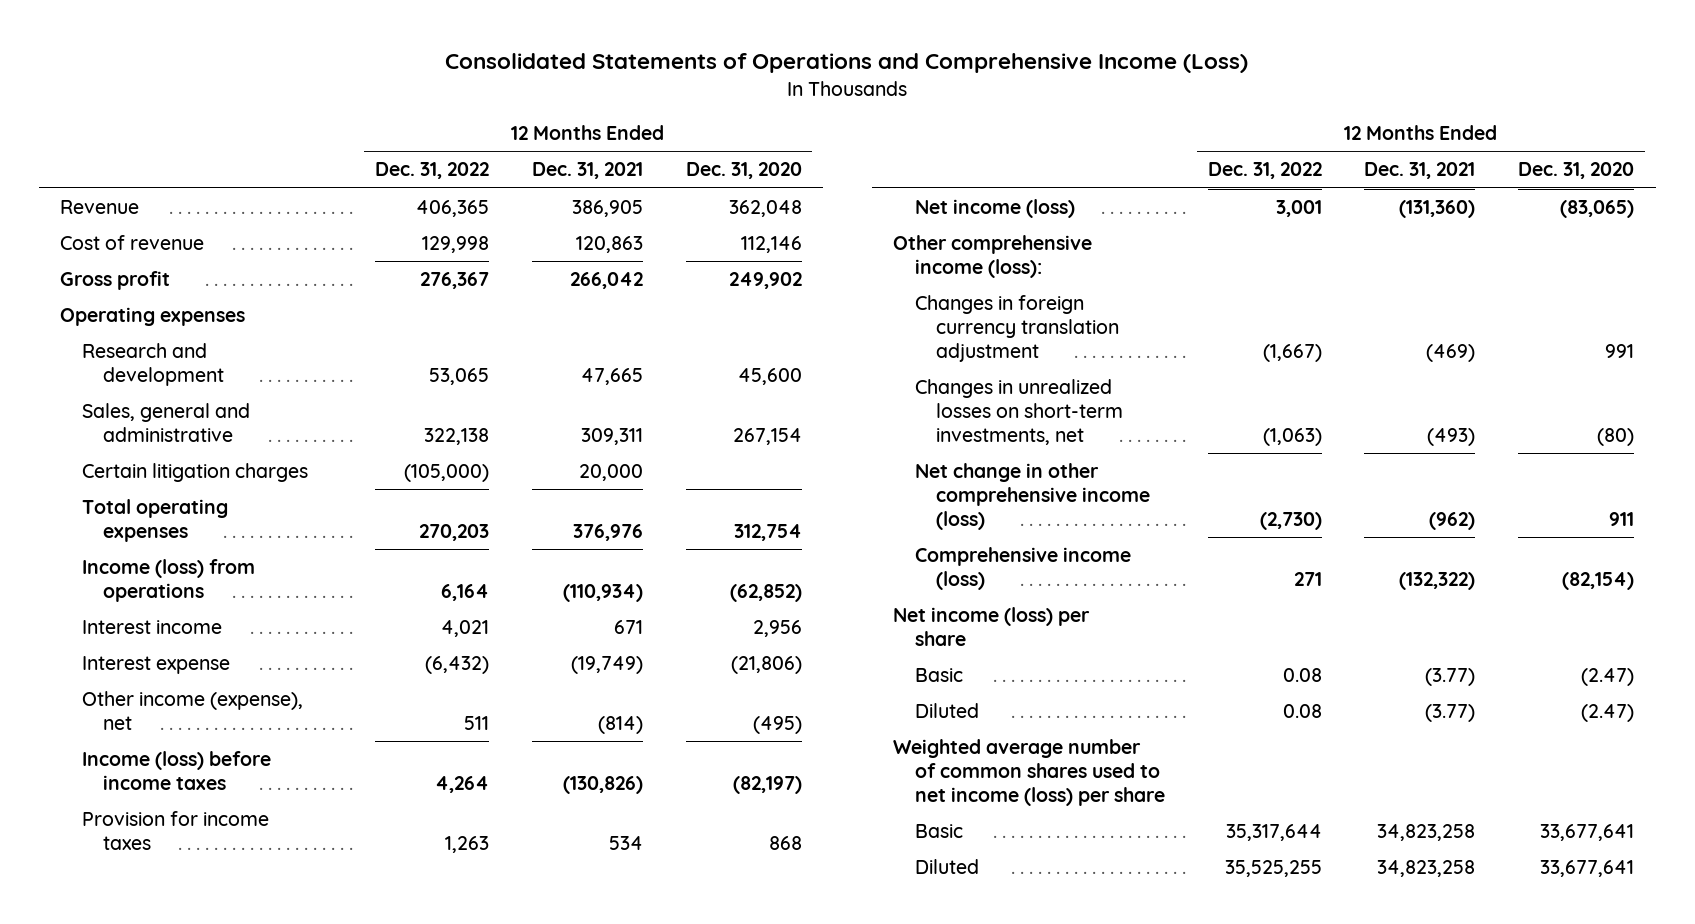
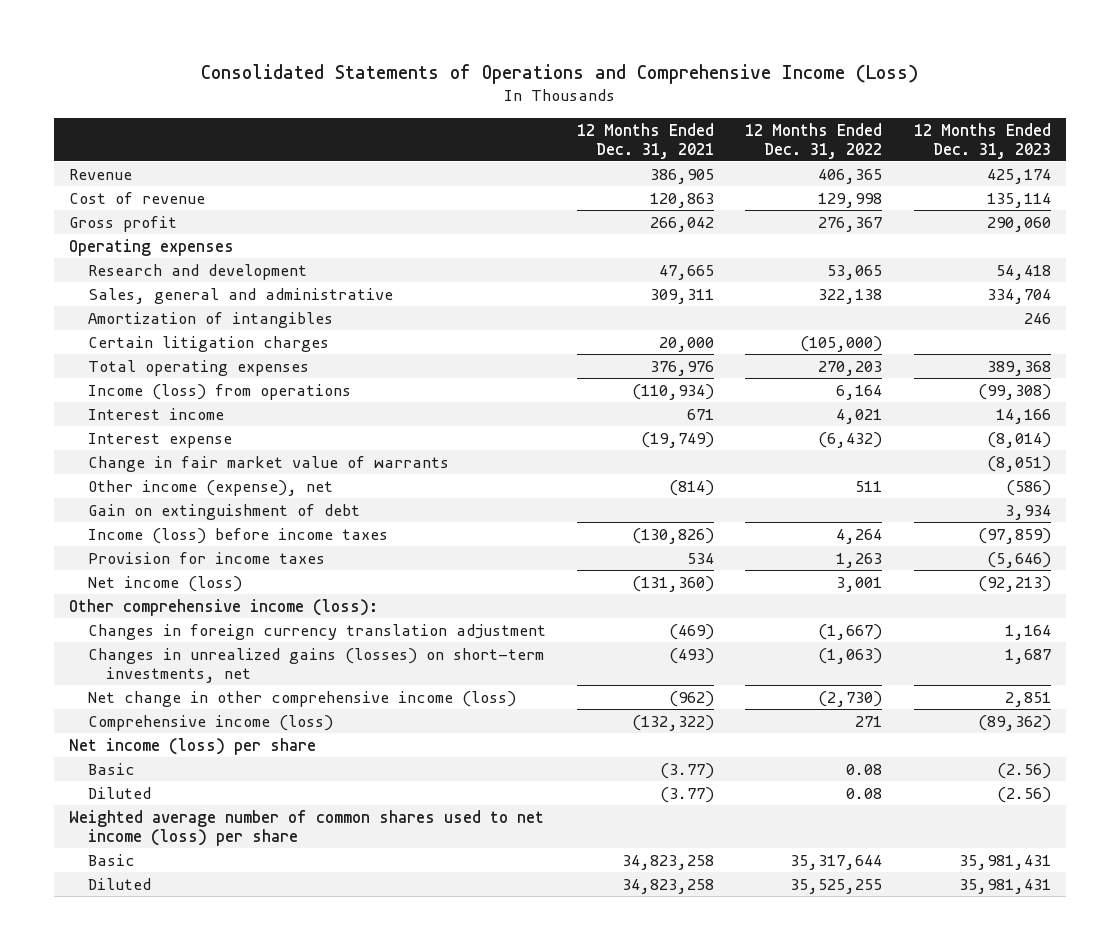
- | 12 Months Ended Dec. 31, 2022 | 12 Months Ended Dec. 31, 2021 | 12 Months Ended Dec. 31, 2020
+ | 12 Months Ended Dec. 31, 2021 | 12 Months Ended Dec. 31, 2022 | 12 Months Ended Dec. 31, 2023
+ Amortization of intangibles | | | 246
+ Change in fair market value of warrants | | | (8,051)
+ Gain on extinguishment of debt | | | 3,934
- Changes in unrealized losses on short-term investments, net | (1,063) | (493) | (80)
+ Changes in unrealized gains (losses) on short-term investments, net | (493) | (1,063) | 1,687

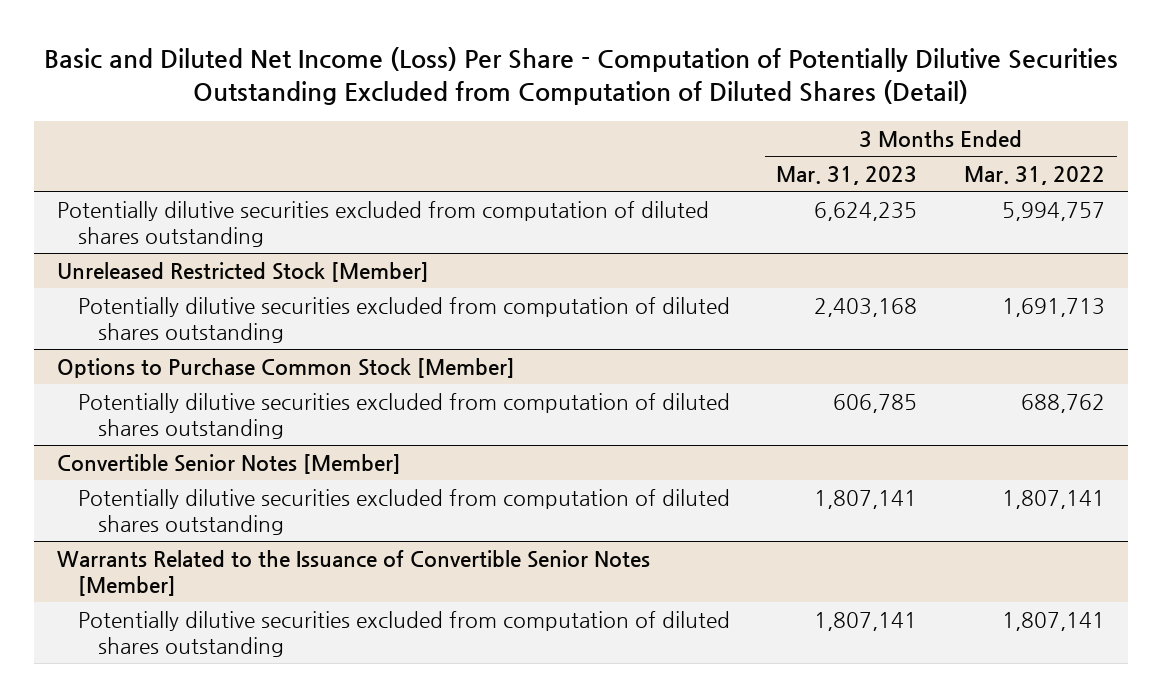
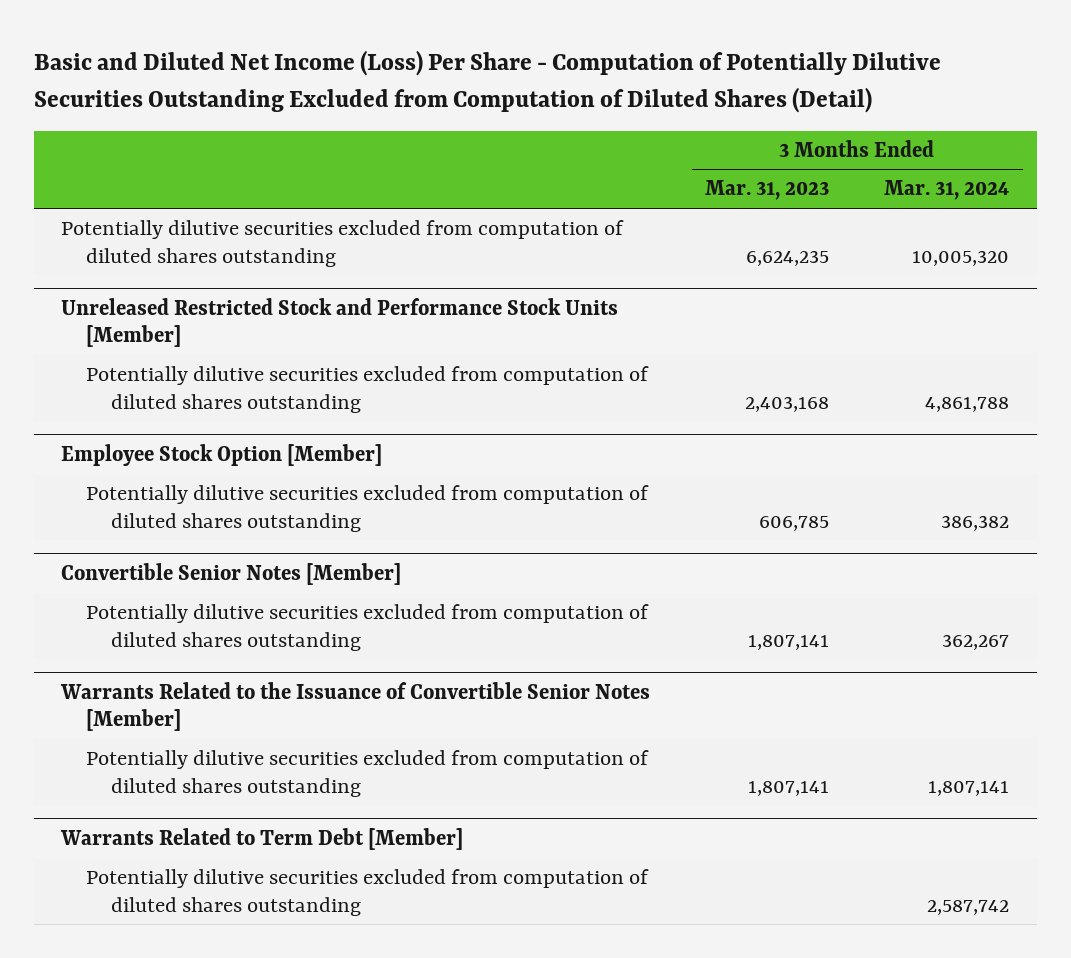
- | 3 Months Ended Mar. 31, 2023 | 3 Months Ended Mar. 31, 2022
+ | 3 Months Ended Mar. 31, 2023 | 3 Months Ended Mar. 31, 2024
- Unreleased Restricted Stock [Member]
+ Unreleased Restricted Stock and Performance Stock Units [Member]
- Options to Purchase Common Stock [Member]
+ Employee Stock Option [Member]
+ Warrants Related to Term Debt [Member]
+ Potentially dilutive securities excluded from computation of diluted shares outstanding | | 2,587,742

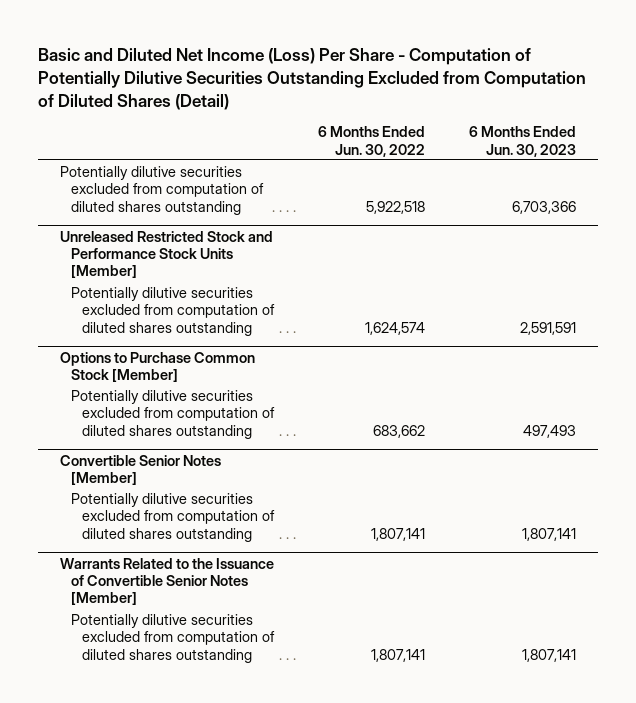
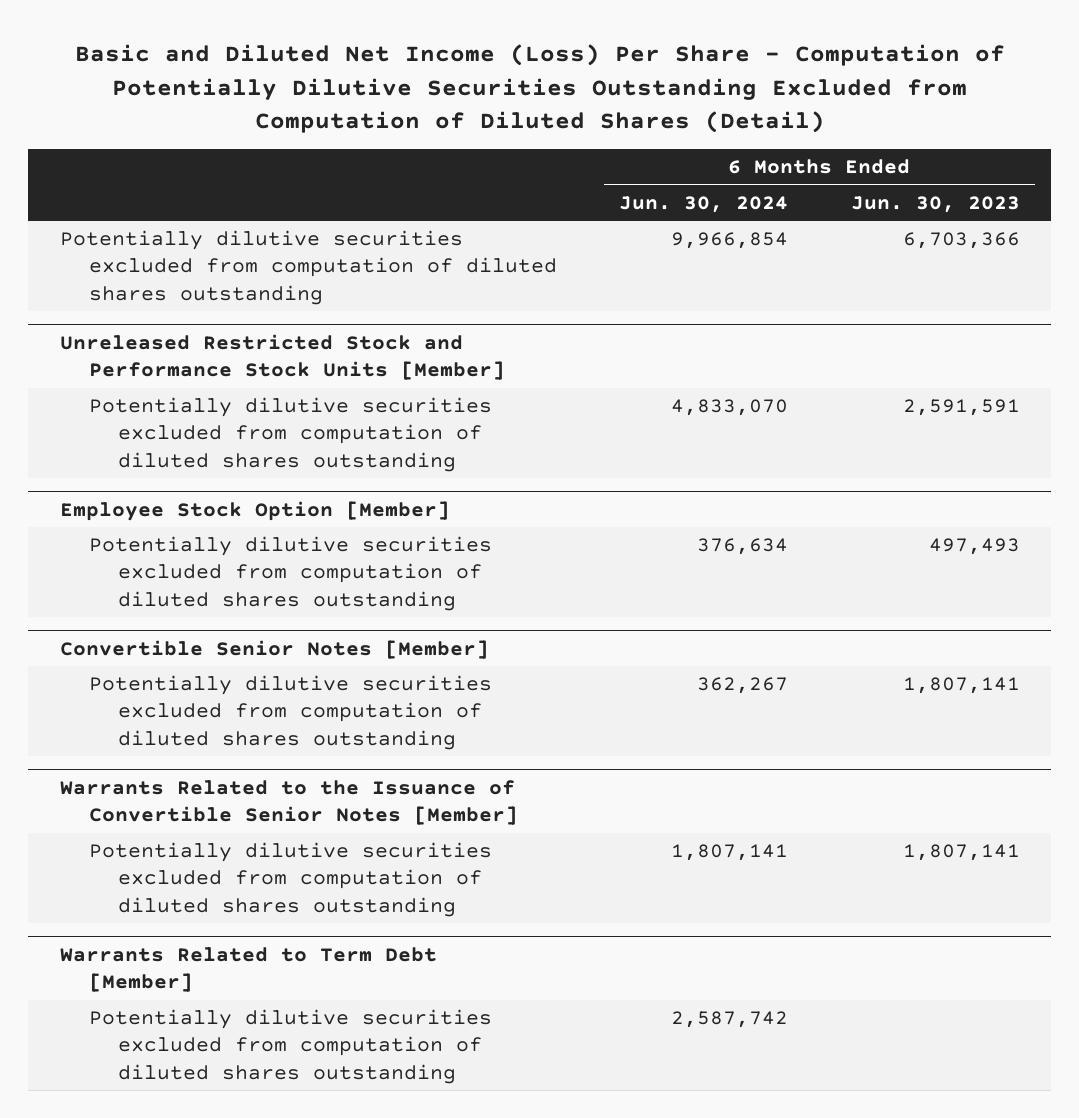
- | 6 Months Ended Jun. 30, 2022 | 6 Months Ended Jun. 30, 2023
+ | 6 Months Ended Jun. 30, 2024 | 6 Months Ended Jun. 30, 2023
- Options to Purchase Common Stock [Member]
+ Employee Stock Option [Member]
+ Warrants Related to Term Debt [Member]
+ Potentially dilutive securities excluded from computation of diluted shares outstanding | 2,587,742 |

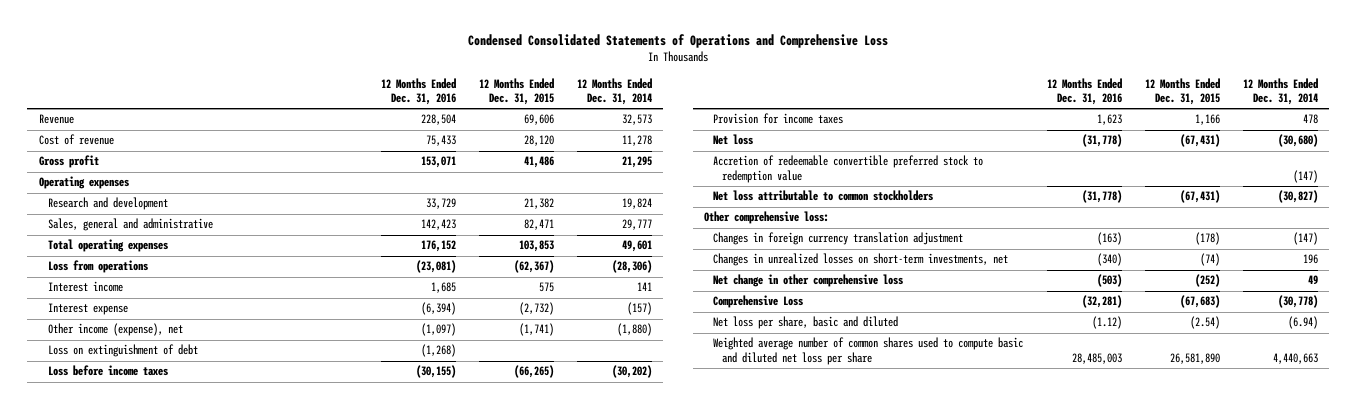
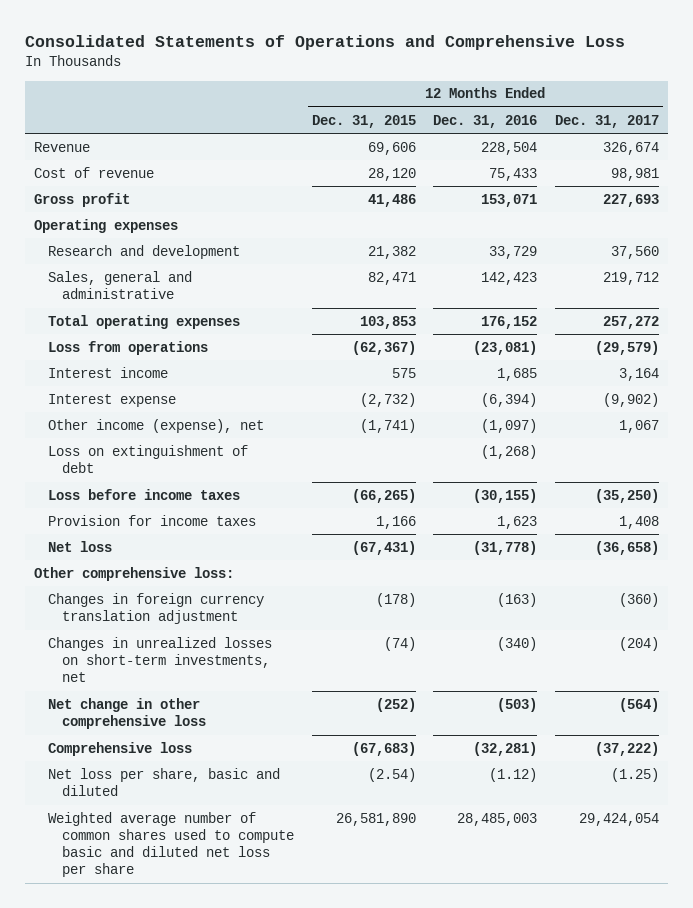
- Condensed Consolidated Statements of Operations and Comprehensive Loss
+ Consolidated Statements of Operations and Comprehensive Loss
- | 12 Months Ended Dec. 31, 2016 | 12 Months Ended Dec. 31, 2015 | 12 Months Ended Dec. 31, 2014
+ | 12 Months Ended Dec. 31, 2015 | 12 Months Ended Dec. 31, 2016 | 12 Months Ended Dec. 31, 2017
- Accretion of redeemable convertible preferred stock to redemption value | | | (147)
- Net loss attributable to common stockholders | (31,778) | (67,431) | (30,827)
- Comprehensive Loss | (32,281) | (67,683) | (30,778)
+ Comprehensive loss | (67,683) | (32,281) | (37,222)

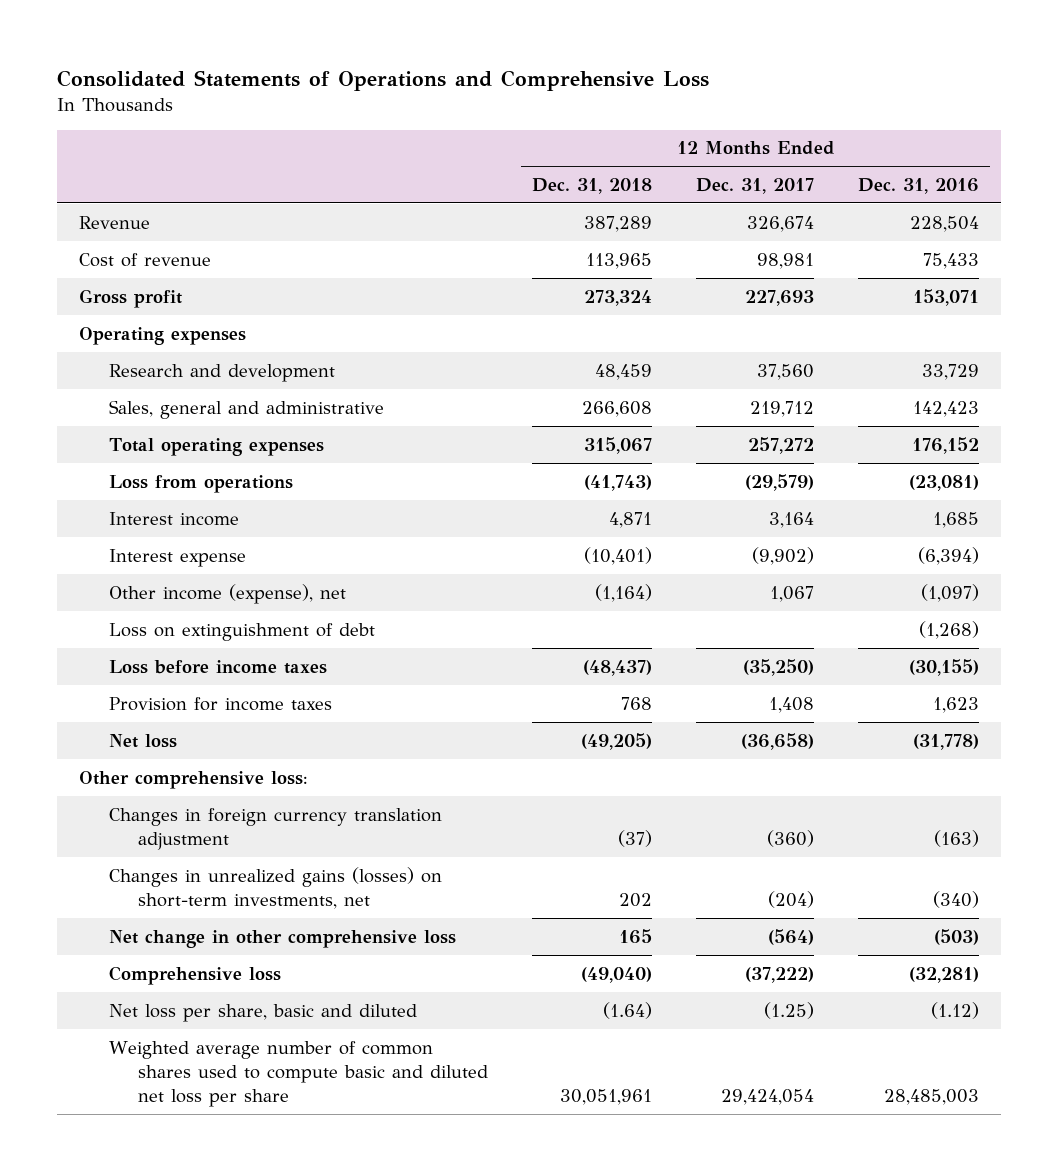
- | 12 Months Ended Dec. 31, 2015 | 12 Months Ended Dec. 31, 2016 | 12 Months Ended Dec. 31, 2017
+ | 12 Months Ended Dec. 31, 2018 | 12 Months Ended Dec. 31, 2017 | 12 Months Ended Dec. 31, 2016
- Changes in unrealized losses on short-term investments, net | (74) | (340) | (204)
+ Changes in unrealized gains (losses) on short-term investments, net | 202 | (204) | (340)

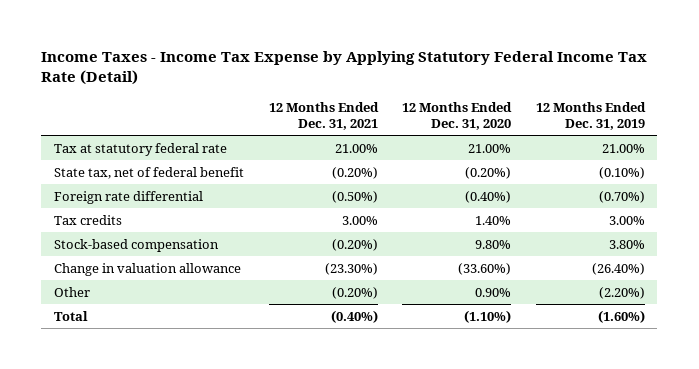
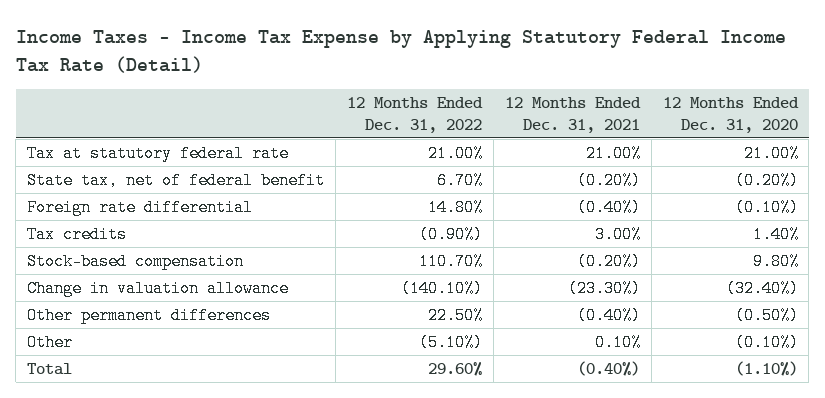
- | 12 Months Ended Dec. 31, 2021 | 12 Months Ended Dec. 31, 2020 | 12 Months Ended Dec. 31, 2019
+ | 12 Months Ended Dec. 31, 2022 | 12 Months Ended Dec. 31, 2021 | 12 Months Ended Dec. 31, 2020
- Foreign rate differential | (0.50%) | (0.40%) | (0.70%)
+ Foreign rate differential | 14.80% | (0.40%) | (0.10%)
- Change in valuation allowance | (23.30%) | (33.60%) | (26.40%)
- Other | (0.20%) | 0.90% | (2.20%)
+ Change in valuation allowance | (140.10%) | (23.30%) | (32.40%)
+ Other permanent differences | 22.50% | (0.40%) | (0.50%)
+ Other | (5.10%) | 0.10% | (0.10%)

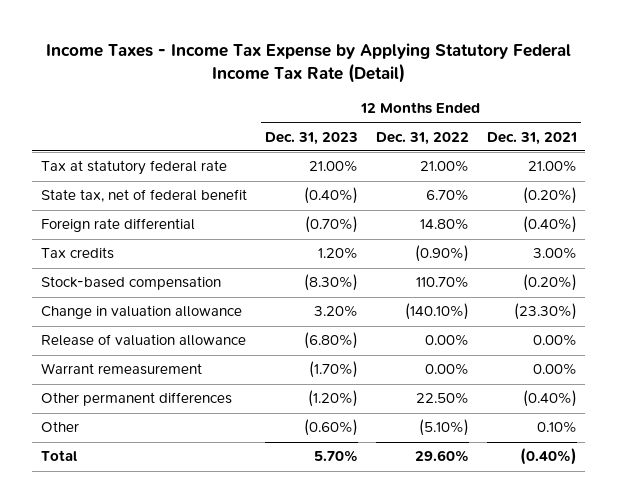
- | 12 Months Ended Dec. 31, 2022 | 12 Months Ended Dec. 31, 2021 | 12 Months Ended Dec. 31, 2020
+ | 12 Months Ended Dec. 31, 2023 | 12 Months Ended Dec. 31, 2022 | 12 Months Ended Dec. 31, 2021
+ Release of valuation allowance | (6.80%) | 0.00% | 0.00%
+ Warrant remeasurement | (1.70%) | 0.00% | 0.00%

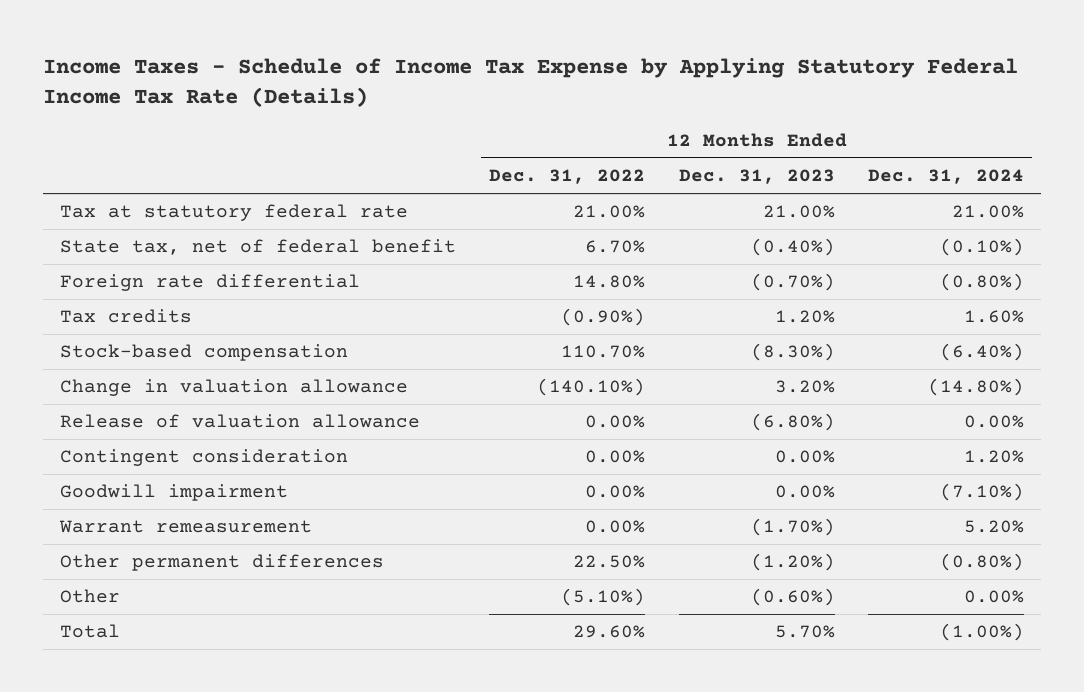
- Income Taxes - Income Tax Expense by Applying Statutory Federal Income Tax Rate (Detail)
+ Income Taxes - Schedule of Income Tax Expense by Applying Statutory Federal Income Tax Rate (Details)
- | 12 Months Ended Dec. 31, 2023 | 12 Months Ended Dec. 31, 2022 | 12 Months Ended Dec. 31, 2021
+ | 12 Months Ended Dec. 31, 2022 | 12 Months Ended Dec. 31, 2023 | 12 Months Ended Dec. 31, 2024
+ Contingent consideration | 0.00% | 0.00% | 1.20%
+ Goodwill impairment | 0.00% | 0.00% | (7.10%)

